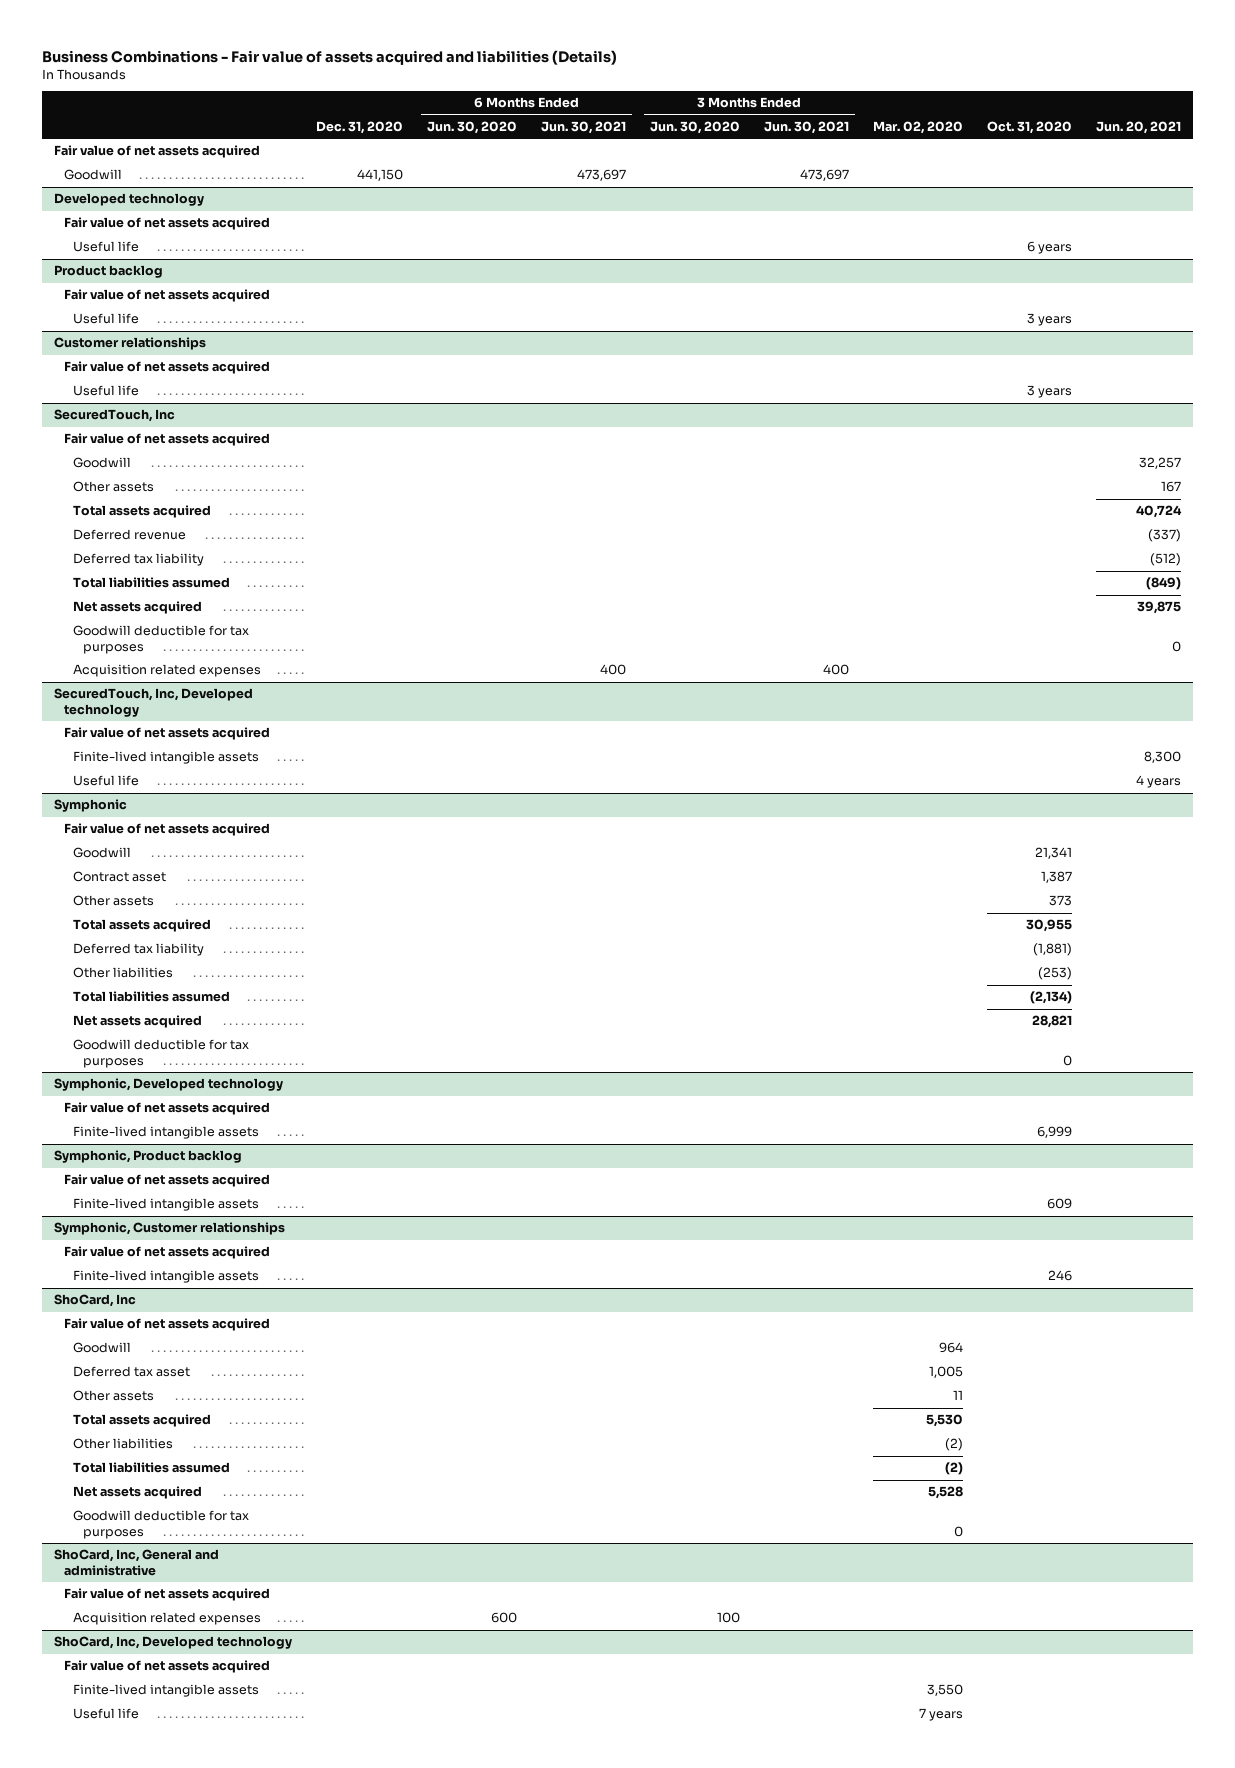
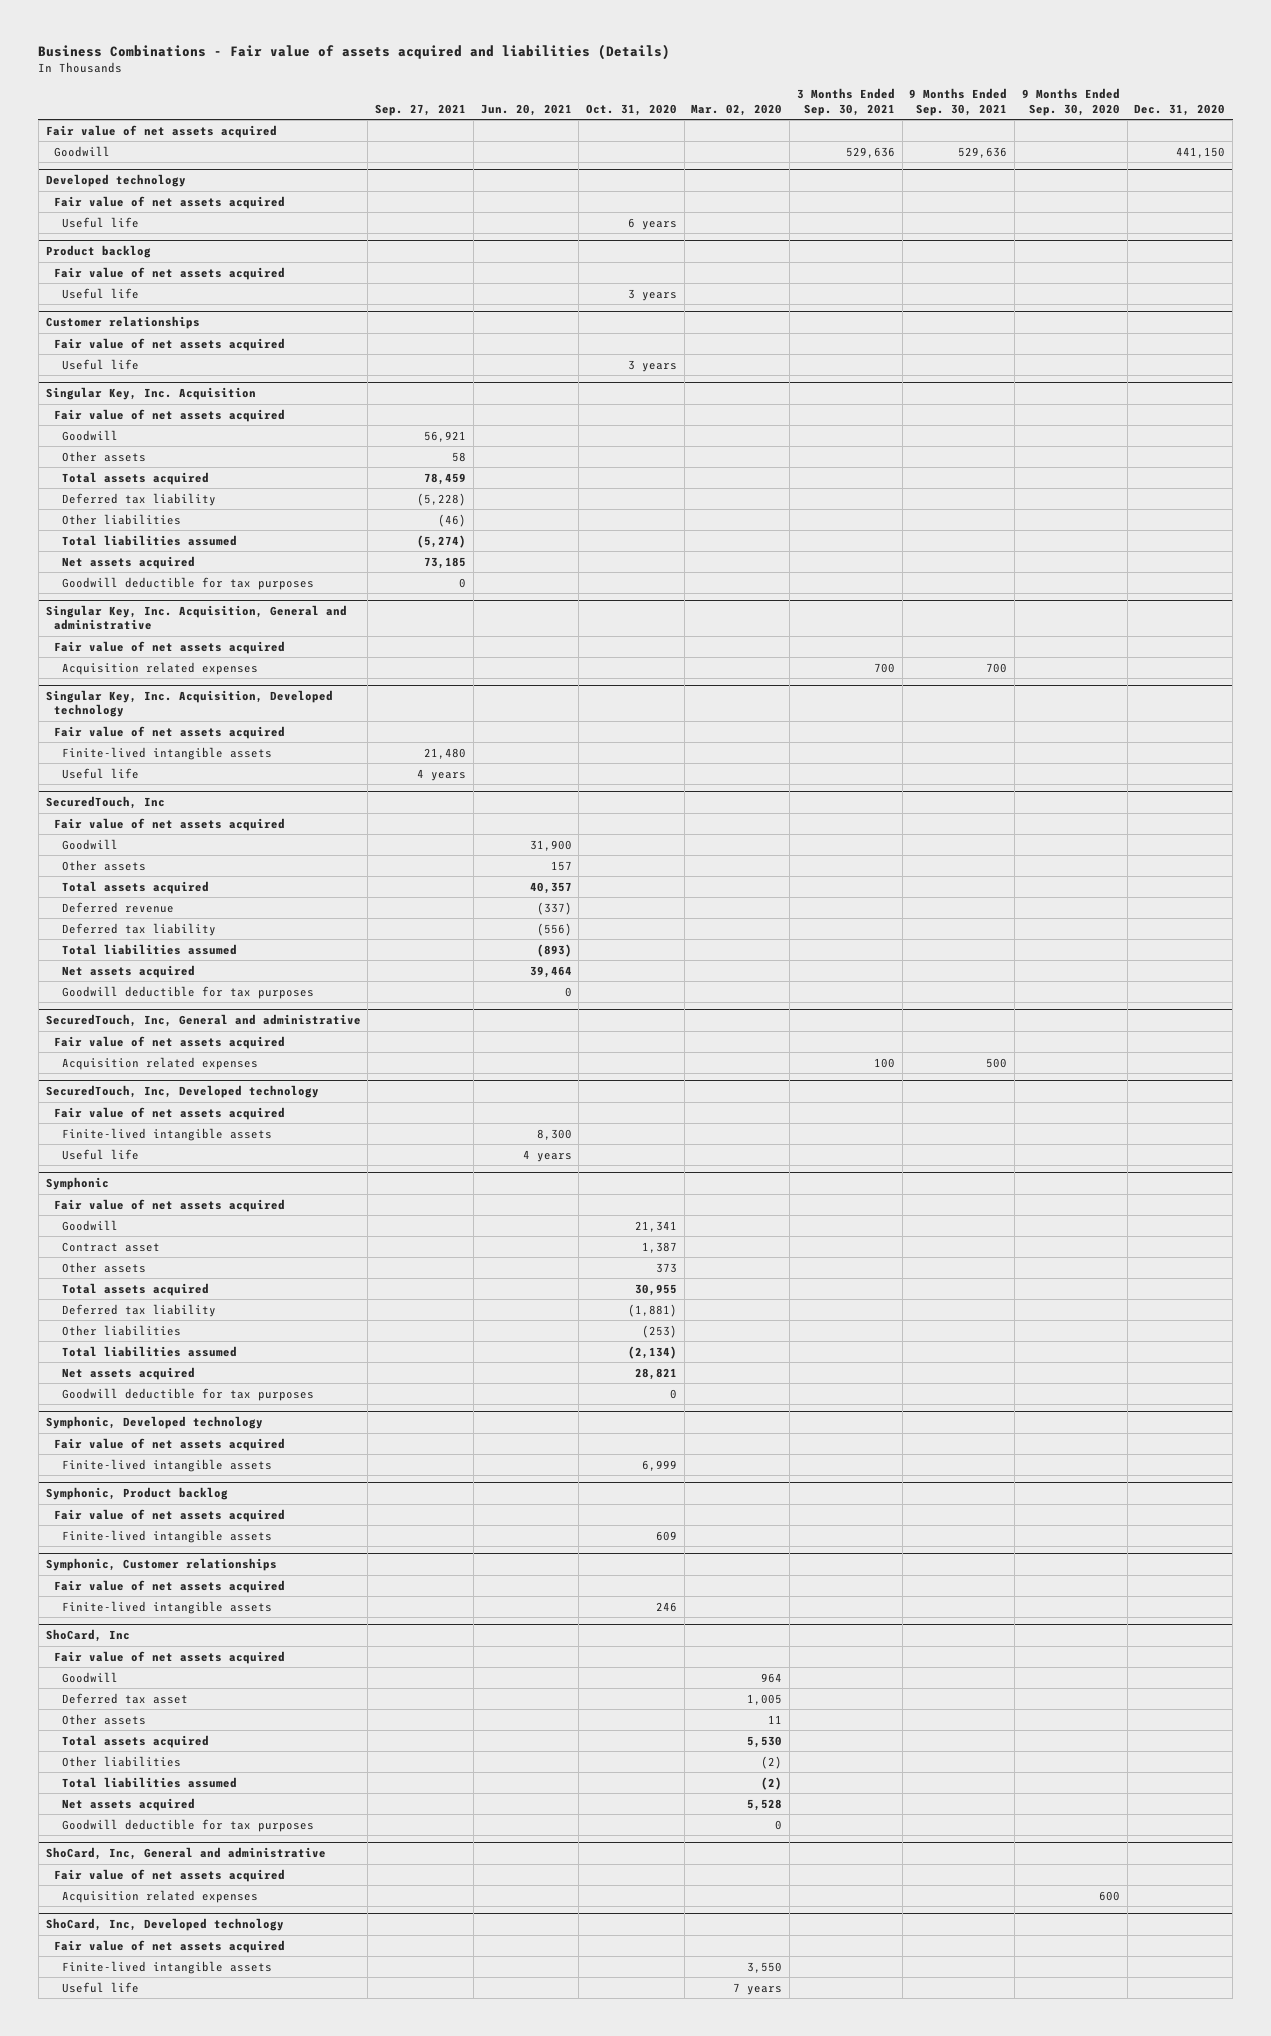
- | Dec. 31, 2020 | 6 Months Ended Jun. 30, 2020 | 6 Months Ended Jun. 30, 2021 | 3 Months Ended Jun. 30, 2020 | 3 Months Ended Jun. 30, 2021 | Mar. 02, 2020 | Oct. 31, 2020 | Jun. 20, 2021
+ | Sep. 27, 2021 | Jun. 20, 2021 | Oct. 31, 2020 | Mar. 02, 2020 | 3 Months Ended Sep. 30, 2021 | 9 Months Ended Sep. 30, 2021 | 9 Months Ended Sep. 30, 2020 | Dec. 31, 2020
+ Singular Key, Inc. Acquisition
+ Fair value of net assets acquired
+ Goodwill | 56,921 | | | | | | |
+ Other assets | 58 | | | | | | |
+ Total assets acquired | 78,459 | | | | | | |
+ Deferred tax liability | (5,228) | | | | | | |
+ Other liabilities | (46) | | | | | | |
+ Total liabilities assumed | (5,274) | | | | | | |
+ Net assets acquired | 73,185 | | | | | | |
+ Goodwill deductible for tax purposes | 0 | | | | | | |
+ Singular Key, Inc. Acquisition, General and administrative
+ Fair value of net assets acquired
+ Acquisition related expenses | | | | | 700 | 700 | |
+ Singular Key, Inc. Acquisition, Developed technology
+ Fair value of net assets acquired
+ Finite-lived intangible assets | 21,480 | | | | | | |
+ Useful life | 4 years | | | | | | |
@ SecuredTouch, Inc
- Goodwill | | | | | | | | 32,257
- Other assets | | | | | | | | 167
- Total assets acquired | | | | | | | | 40,724
+ Goodwill | | 31,900 | | | | | |
+ Other assets | | 157 | | | | | |
+ Total assets acquired | | 40,357 | | | | | |
- Deferred tax liability | | | | | | | | (512)
- Total liabilities assumed | | | | | | | | (849)
- Net assets acquired | | | | | | | | 39,875
+ Deferred tax liability | | (556) | | | | | |
+ Total liabilities assumed | | (893) | | | | | |
+ Net assets acquired | | 39,464 | | | | | |
- Acquisition related expenses | | | 400 | | 400 | | |
+ SecuredTouch, Inc, General and administrative
+ Fair value of net assets acquired
+ Acquisition related expenses | | | | | 100 | 500 | |

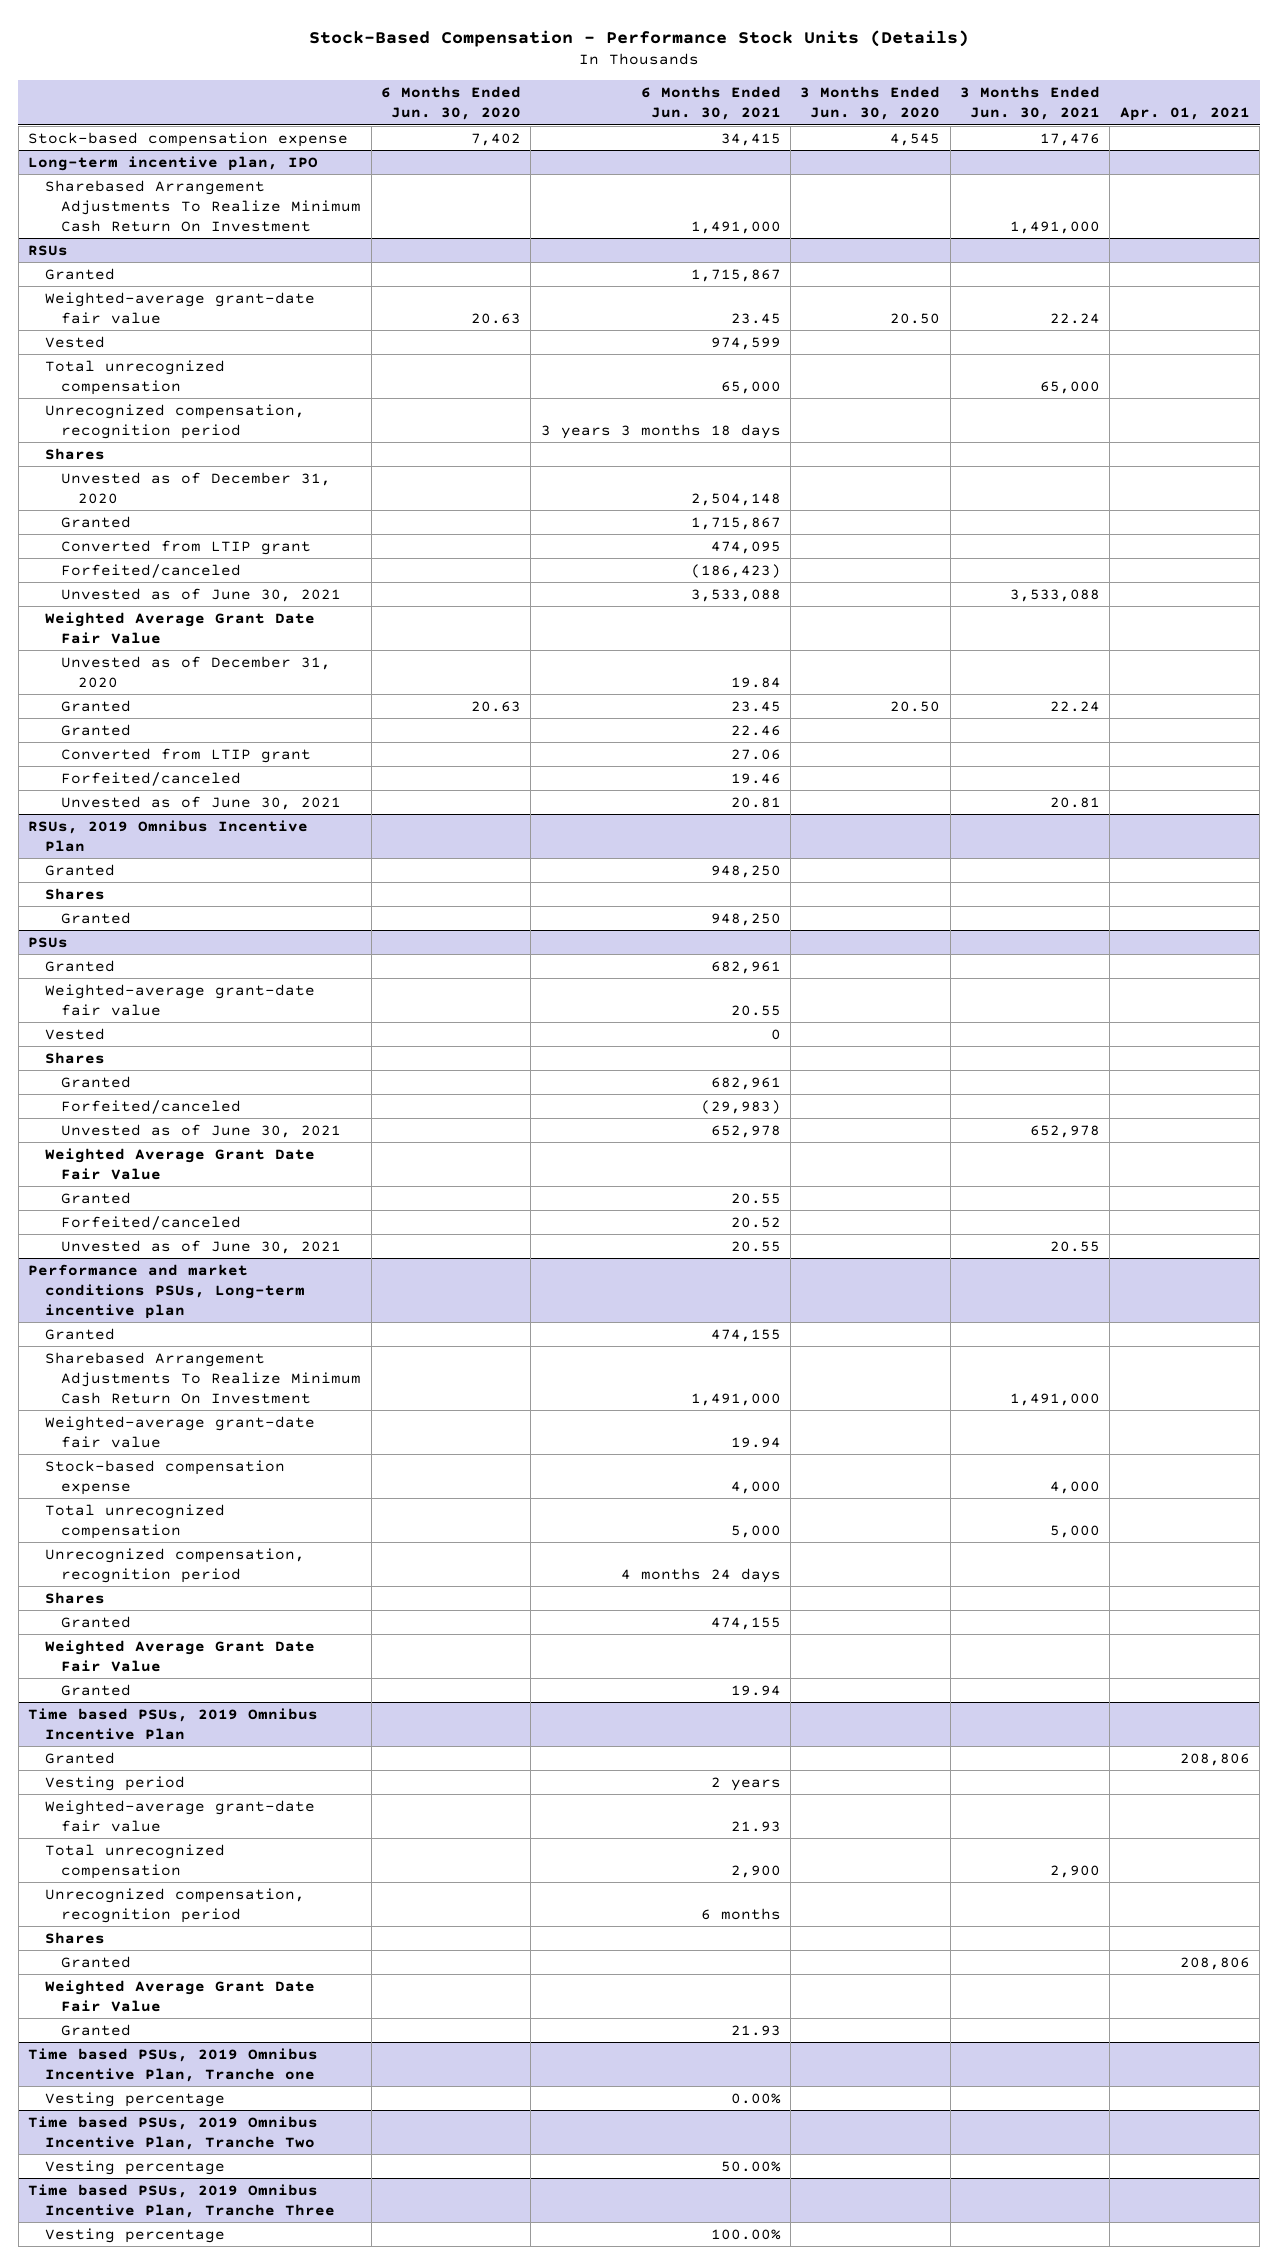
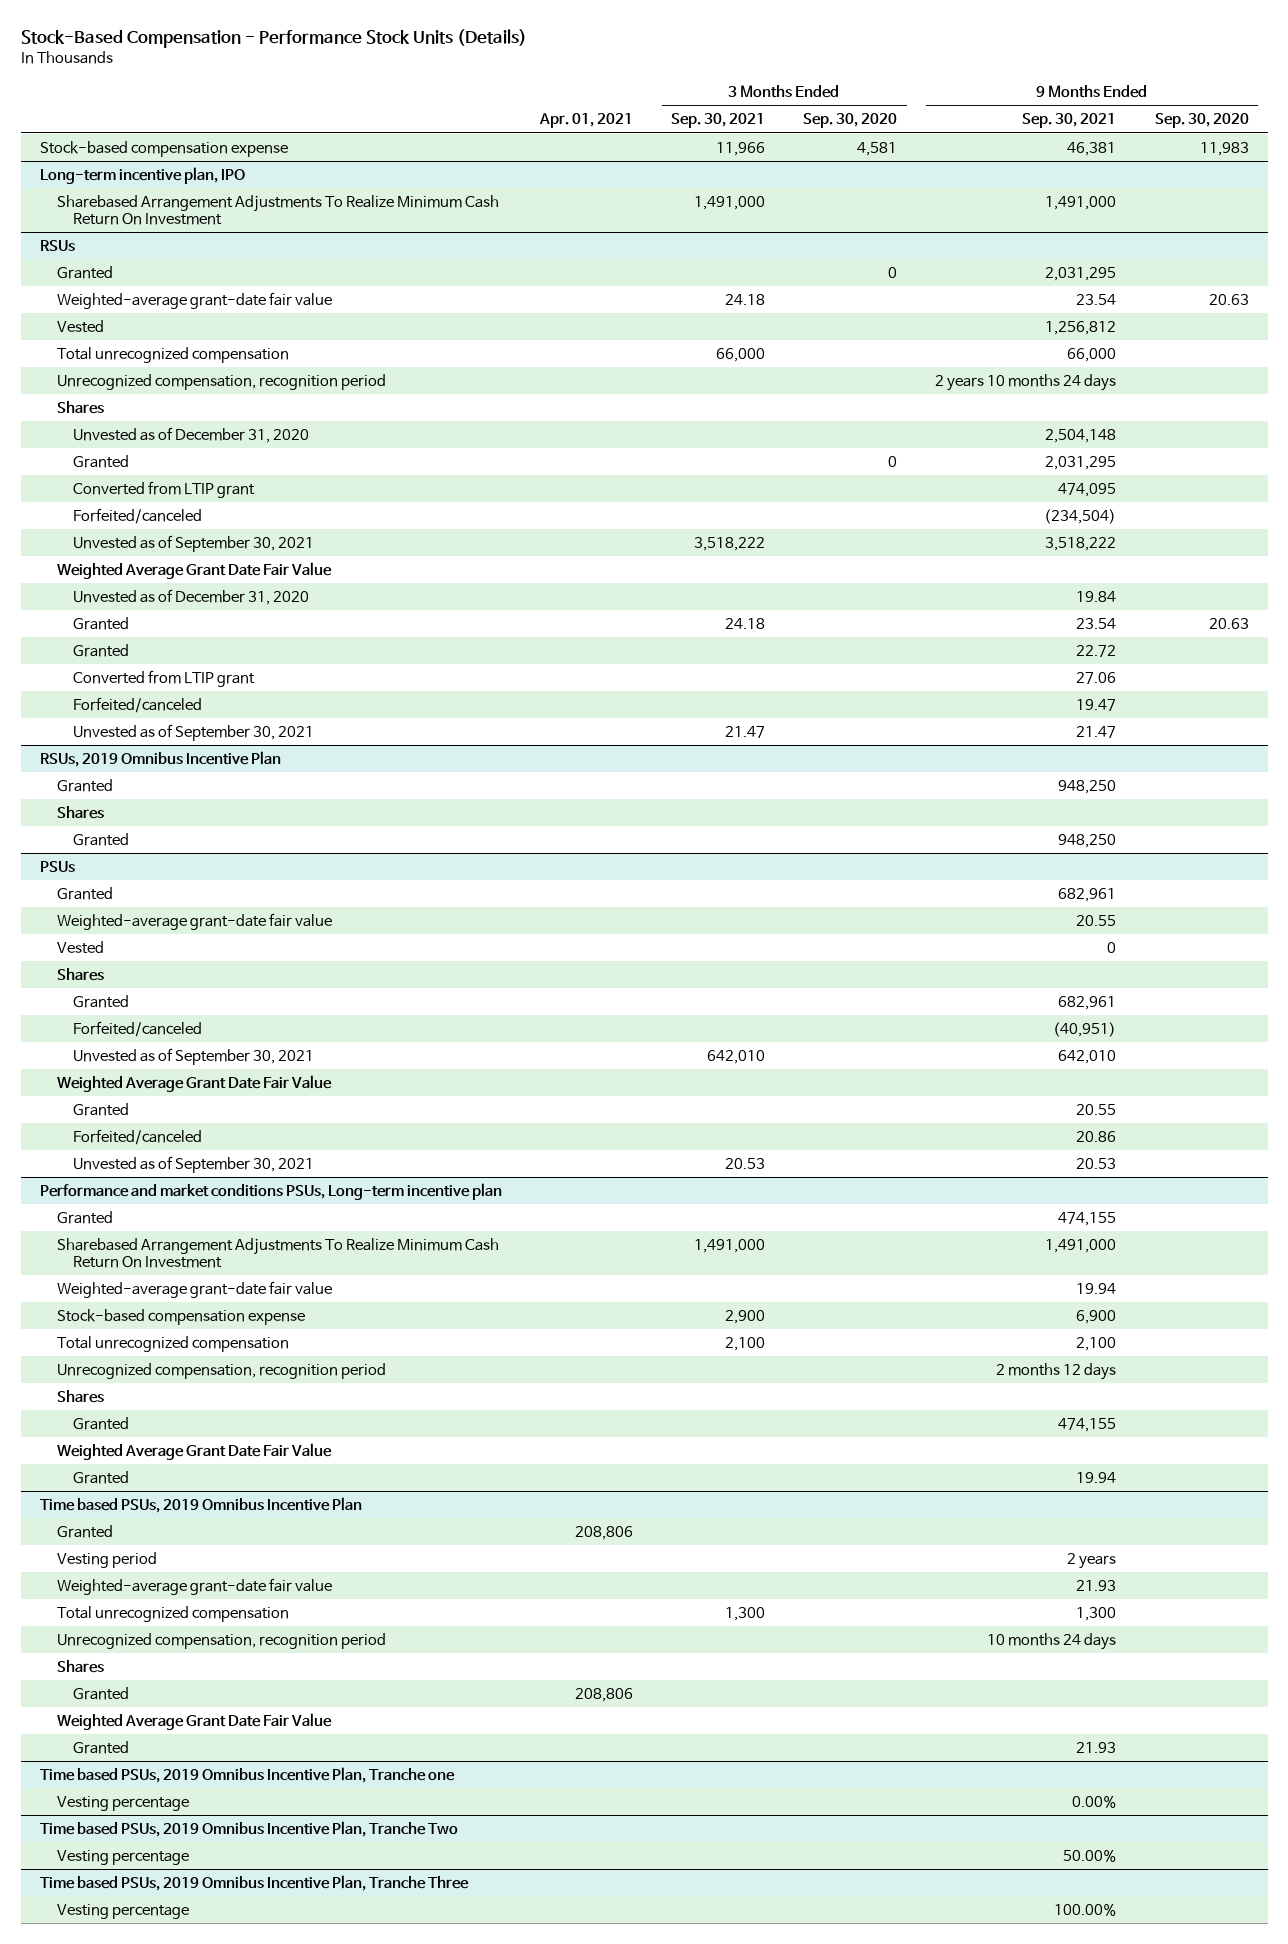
- | 6 Months Ended Jun. 30, 2020 | 6 Months Ended Jun. 30, 2021 | 3 Months Ended Jun. 30, 2020 | 3 Months Ended Jun. 30, 2021 | Apr. 01, 2021
+ | Apr. 01, 2021 | 3 Months Ended Sep. 30, 2021 | 3 Months Ended Sep. 30, 2020 | 9 Months Ended Sep. 30, 2021 | 9 Months Ended Sep. 30, 2020
@ RSUs
- Unvested as of June 30, 2021 | | 3,533,088 | | 3,533,088 |
+ Unvested as of September 30, 2021 | | 3,518,222 | | 3,518,222 |
- Unvested as of June 30, 2021 | | 20.81 | | 20.81 |
+ Unvested as of September 30, 2021 | | 21.47 | | 21.47 |
@ PSUs
- Unvested as of June 30, 2021 | | 652,978 | | 652,978 |
+ Unvested as of September 30, 2021 | | 642,010 | | 642,010 |
- Unvested as of June 30, 2021 | | 20.55 | | 20.55 |
+ Unvested as of September 30, 2021 | | 20.53 | | 20.53 |

